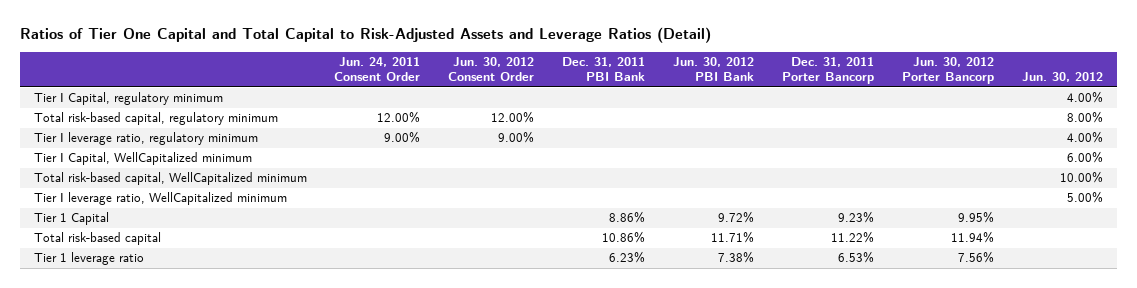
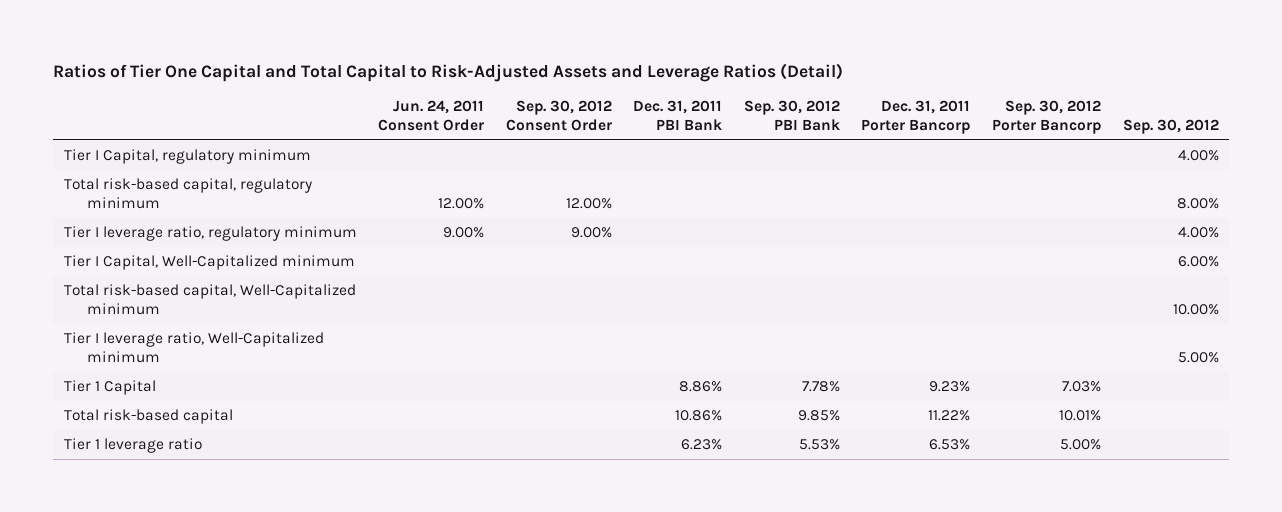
- | Jun. 24, 2011 Consent Order | Jun. 30, 2012 Consent Order | Dec. 31, 2011 PBI Bank | Jun. 30, 2012 PBI Bank | Dec. 31, 2011 Porter Bancorp | Jun. 30, 2012 Porter Bancorp | Jun. 30, 2012
+ | Jun. 24, 2011 Consent Order | Sep. 30, 2012 Consent Order | Dec. 31, 2011 PBI Bank | Sep. 30, 2012 PBI Bank | Dec. 31, 2011 Porter Bancorp | Sep. 30, 2012 Porter Bancorp | Sep. 30, 2012
- Tier I Capital, WellCapitalized minimum | | | | | | | 6.00%
- Total risk-based capital, WellCapitalized minimum | | | | | | | 10.00%
- Tier I leverage ratio, WellCapitalized minimum | | | | | | | 5.00%
+ Tier I Capital, Well-Capitalized minimum | | | | | | | 6.00%
+ Total risk-based capital, Well-Capitalized minimum | | | | | | | 10.00%
+ Tier I leverage ratio, Well-Capitalized minimum | | | | | | | 5.00%

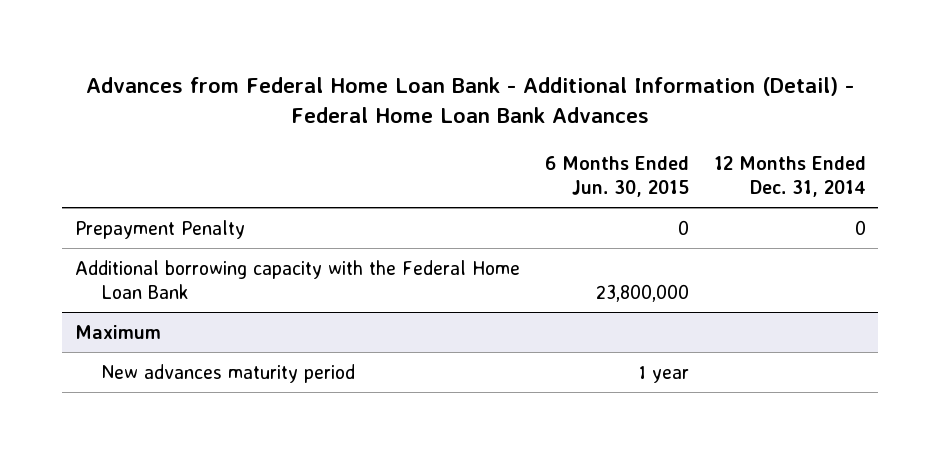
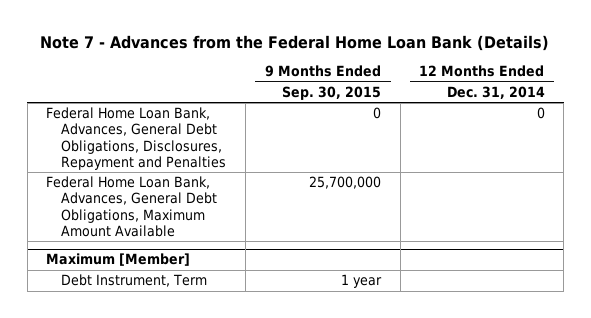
- Advances from Federal Home Loan Bank - Additional Information (Detail) - Federal Home Loan Bank Advances
+ Note 7 - Advances from the Federal Home Loan Bank (Details)
- | 6 Months Ended Jun. 30, 2015 | 12 Months Ended Dec. 31, 2014
+ | 9 Months Ended Sep. 30, 2015 | 12 Months Ended Dec. 31, 2014
- Prepayment Penalty | 0 | 0
- Additional borrowing capacity with the Federal Home Loan Bank | 23,800,000 |
- Maximum
- New advances maturity period | 1 year |
+ Federal Home Loan Bank, Advances, General Debt Obligations, Disclosures, Repayment and Penalties | 0 | 0
+ Federal Home Loan Bank, Advances, General Debt Obligations, Maximum Amount Available | 25,700,000 |
+ Maximum [Member]
+ Debt Instrument, Term | 1 year |

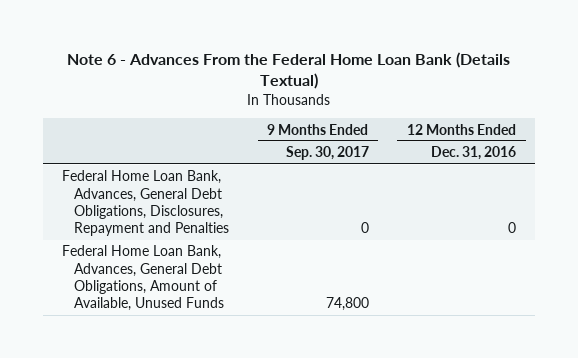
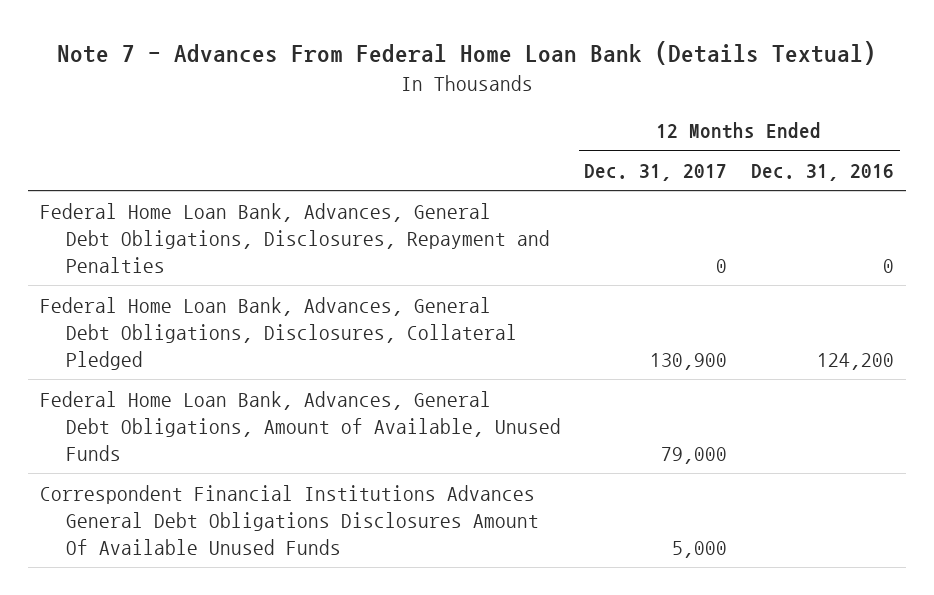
- Note 6 - Advances From the Federal Home Loan Bank (Details Textual)
+ Note 7 - Advances From Federal Home Loan Bank (Details Textual)
- | 9 Months Ended Sep. 30, 2017 | 12 Months Ended Dec. 31, 2016
+ | 12 Months Ended Dec. 31, 2017 | 12 Months Ended Dec. 31, 2016
+ Federal Home Loan Bank, Advances, General Debt Obligations, Disclosures, Collateral Pledged | 130,900 | 124,200
+ Correspondent Financial Institutions Advances General Debt Obligations Disclosures Amount Of Available Unused Funds | 5,000 |

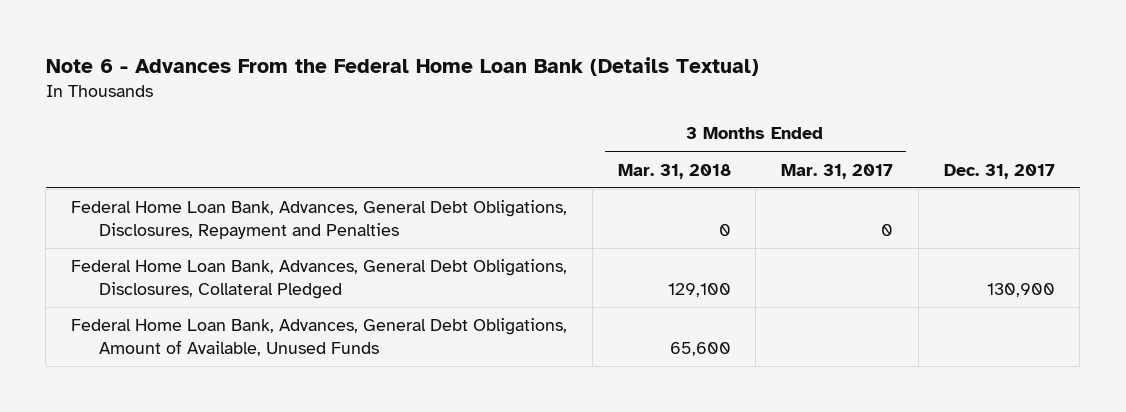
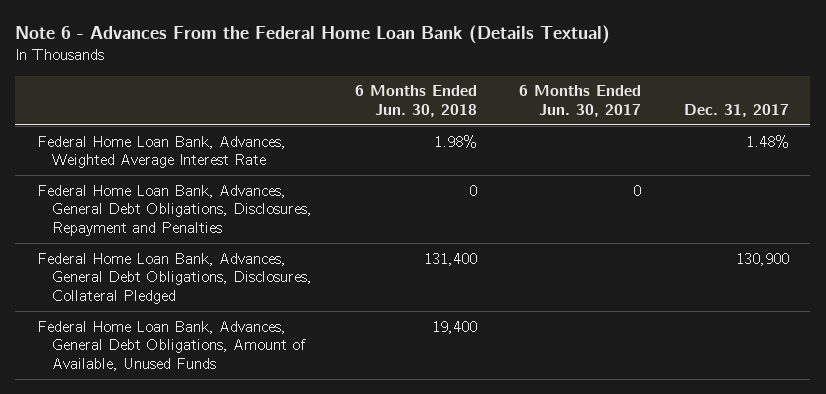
- | 3 Months Ended Mar. 31, 2018 | 3 Months Ended Mar. 31, 2017 | Dec. 31, 2017
+ | 6 Months Ended Jun. 30, 2018 | 6 Months Ended Jun. 30, 2017 | Dec. 31, 2017
+ Federal Home Loan Bank, Advances, Weighted Average Interest Rate | 1.98% | | 1.48%

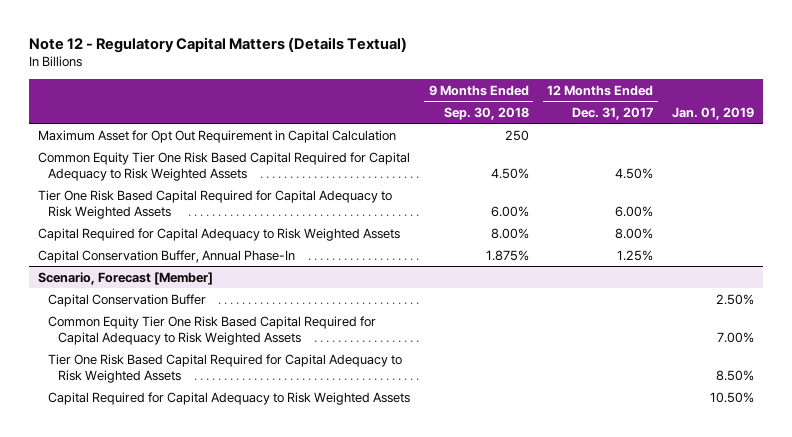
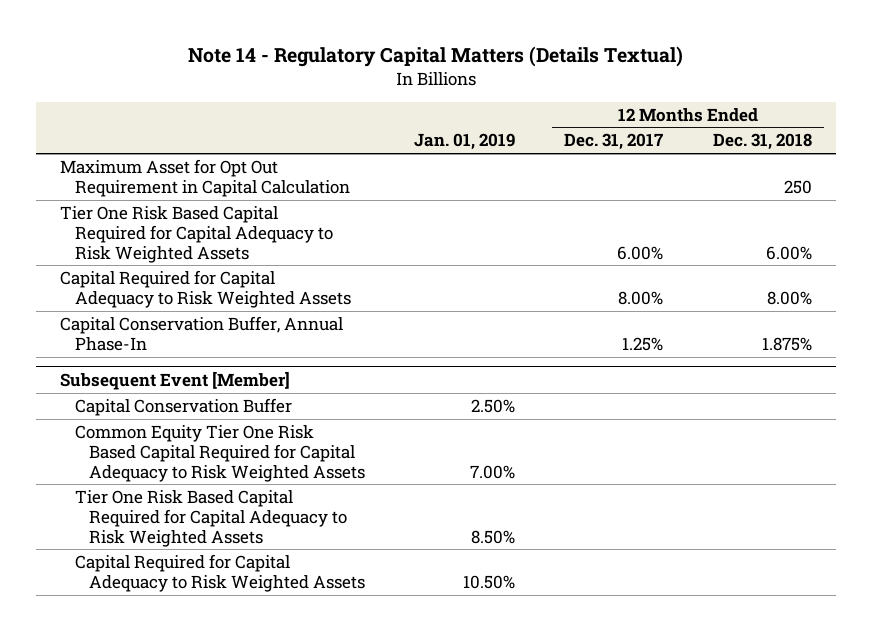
- Note 12 - Regulatory Capital Matters (Details Textual)
+ Note 14 - Regulatory Capital Matters (Details Textual)
- | 9 Months Ended Sep. 30, 2018 | 12 Months Ended Dec. 31, 2017 | Jan. 01, 2019
+ | Jan. 01, 2019 | 12 Months Ended Dec. 31, 2017 | 12 Months Ended Dec. 31, 2018
- Common Equity Tier One Risk Based Capital Required for Capital Adequacy to Risk Weighted Assets | 4.50% | 4.50% |
- Scenario, Forecast [Member]
+ Subsequent Event [Member]

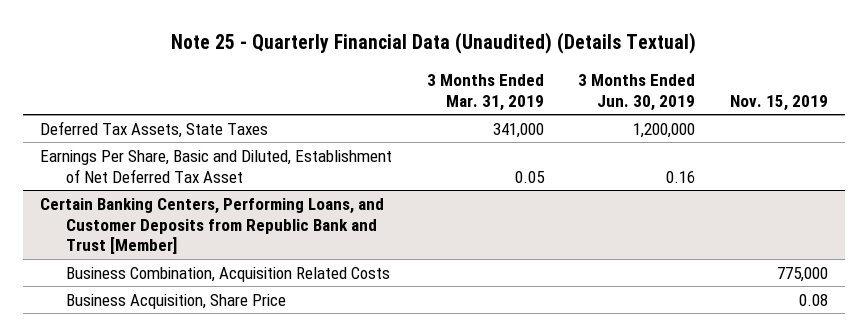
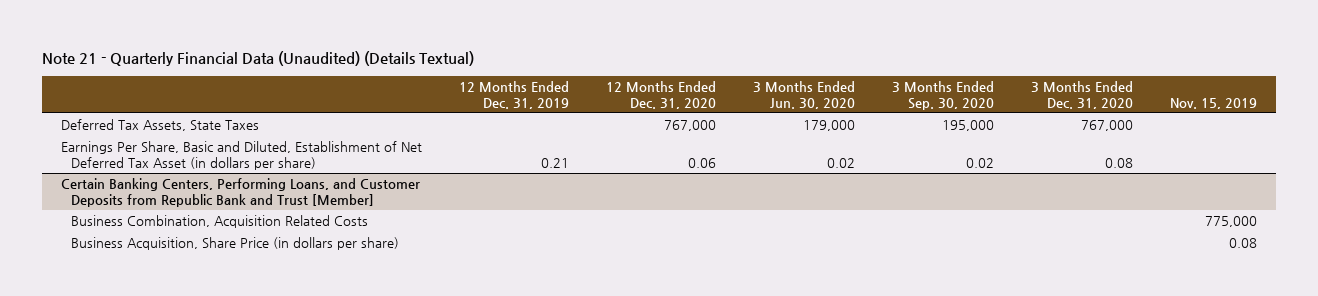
- Note 25 - Quarterly Financial Data (Unaudited) (Details Textual)
+ Note 21 - Quarterly Financial Data (Unaudited) (Details Textual)
- | 3 Months Ended Mar. 31, 2019 | 3 Months Ended Jun. 30, 2019 | Nov. 15, 2019
+ | 12 Months Ended Dec. 31, 2019 | 12 Months Ended Dec. 31, 2020 | 3 Months Ended Jun. 30, 2020 | 3 Months Ended Sep. 30, 2020 | 3 Months Ended Dec. 31, 2020 | Nov. 15, 2019
- Earnings Per Share, Basic and Diluted, Establishment of Net Deferred Tax Asset | 0.05 | 0.16 |
+ Earnings Per Share, Basic and Diluted, Establishment of Net Deferred Tax Asset (in dollars per share) | 0.21 | 0.06 | 0.02 | 0.02 | 0.08 |
@ Certain Banking Centers, Performing Loans, and Customer Deposits from Republic Bank and Trust [Member]
- Business Acquisition, Share Price | | | 0.08
+ Business Acquisition, Share Price (in dollars per share) | | | | | | 0.08

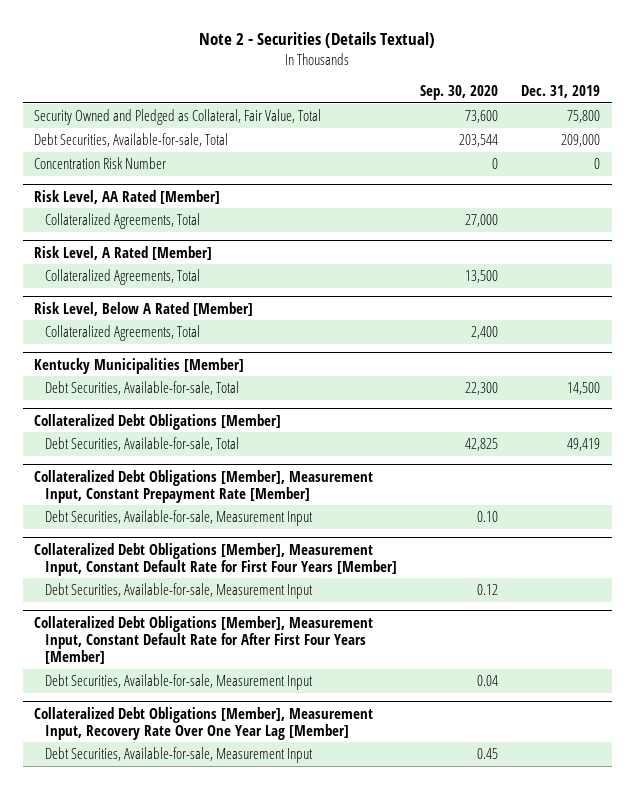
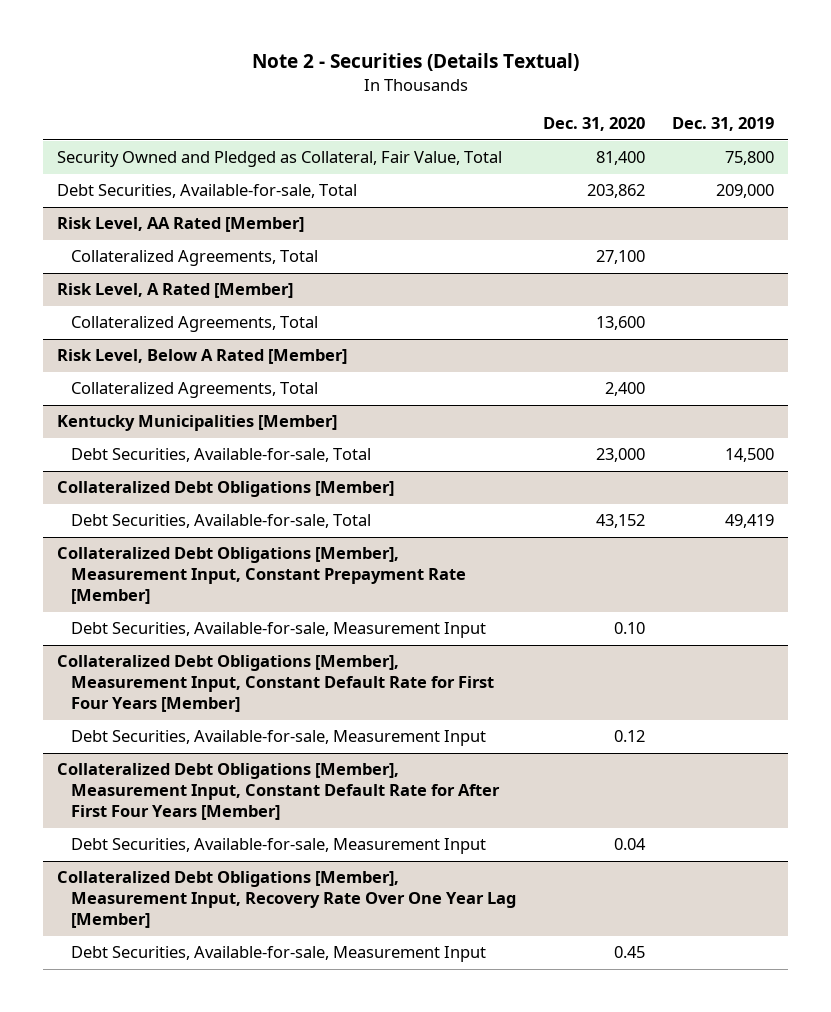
- | Sep. 30, 2020 | Dec. 31, 2019
+ | Dec. 31, 2020 | Dec. 31, 2019
- Concentration Risk Number | 0 | 0

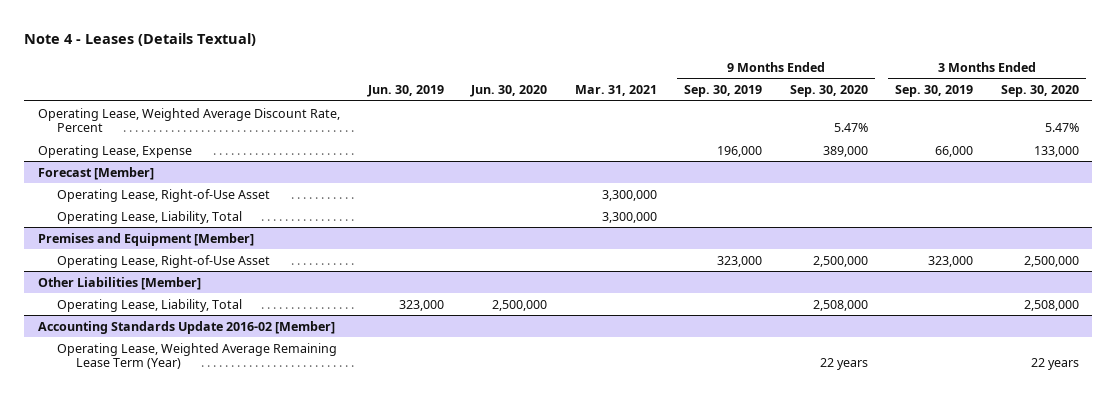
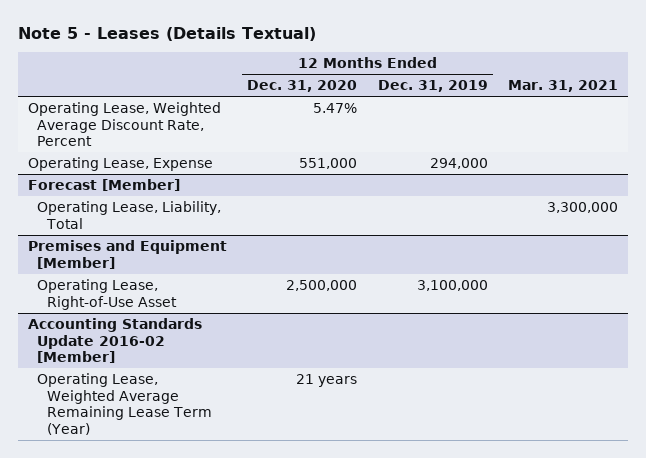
- Note 4 - Leases (Details Textual)
+ Note 5 - Leases (Details Textual)
- | Jun. 30, 2019 | Jun. 30, 2020 | Mar. 31, 2021 | 9 Months Ended Sep. 30, 2019 | 9 Months Ended Sep. 30, 2020 | 3 Months Ended Sep. 30, 2019 | 3 Months Ended Sep. 30, 2020
+ | 12 Months Ended Dec. 31, 2020 | 12 Months Ended Dec. 31, 2019 | Mar. 31, 2021
@ Forecast [Member]
- Operating Lease, Right-of-Use Asset | | | 3,300,000 | | | |
- Other Liabilities [Member]
- Operating Lease, Liability, Total | 323,000 | 2,500,000 | | | 2,508,000 | | 2,508,000

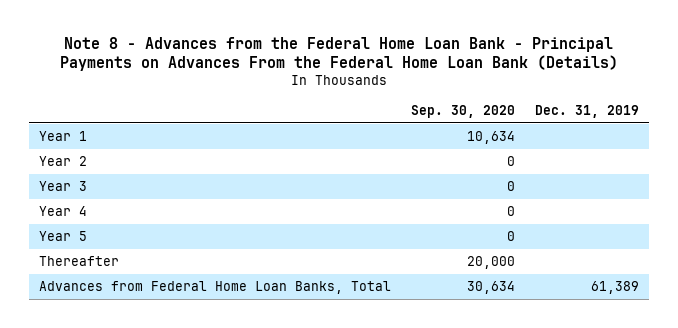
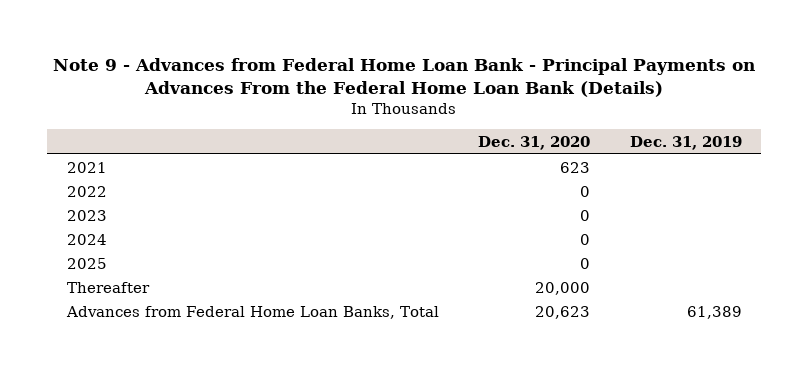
- Note 8 - Advances from the Federal Home Loan Bank - Principal Payments on Advances From the Federal Home Loan Bank (Details)
+ Note 9 - Advances from Federal Home Loan Bank - Principal Payments on Advances From the Federal Home Loan Bank (Details)
- | Sep. 30, 2020 | Dec. 31, 2019
+ | Dec. 31, 2020 | Dec. 31, 2019
- Year 1 | 10,634 |
- Year 2 | 0 |
- Year 3 | 0 |
- Year 4 | 0 |
- Year 5 | 0 |
+ 2021 | 623 |
+ 2022 | 0 |
+ 2023 | 0 |
+ 2024 | 0 |
+ 2025 | 0 |

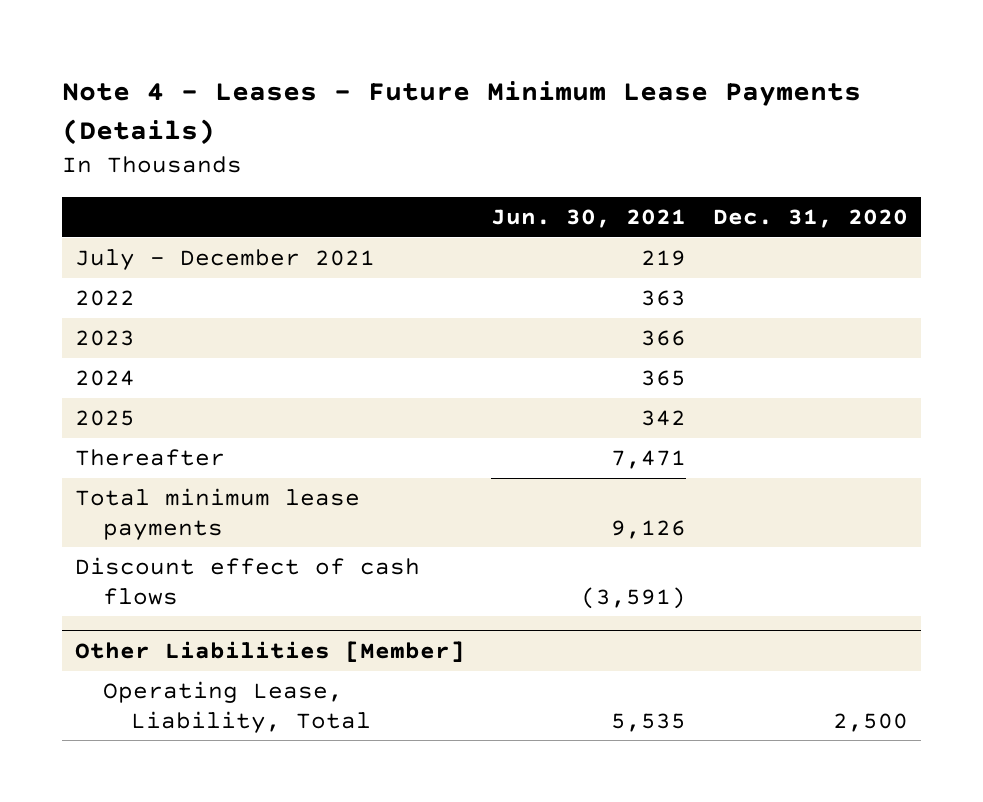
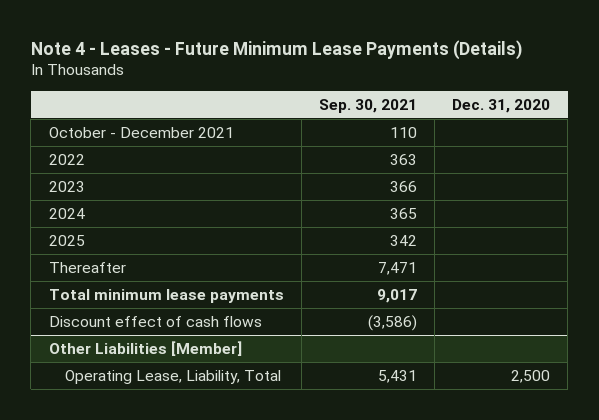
- | Jun. 30, 2021 | Dec. 31, 2020
+ | Sep. 30, 2021 | Dec. 31, 2020
- July - December 2021 | 219 |
+ October - December 2021 | 110 |

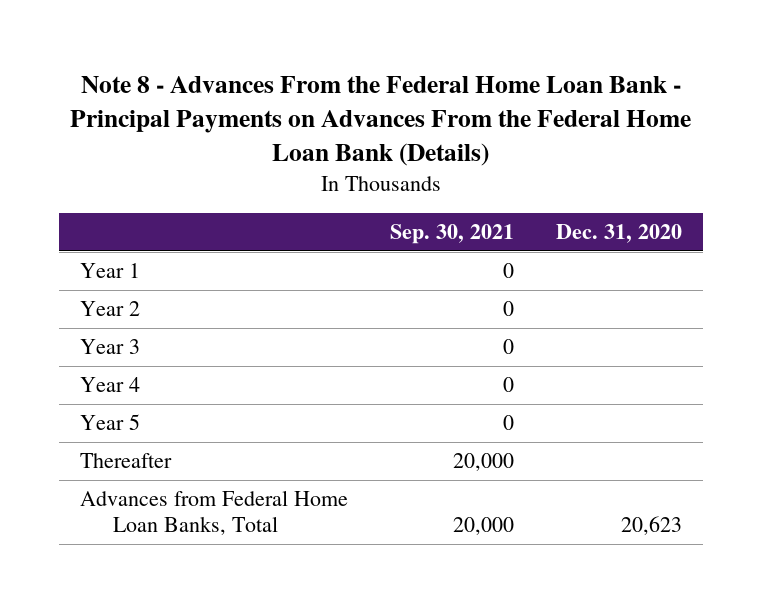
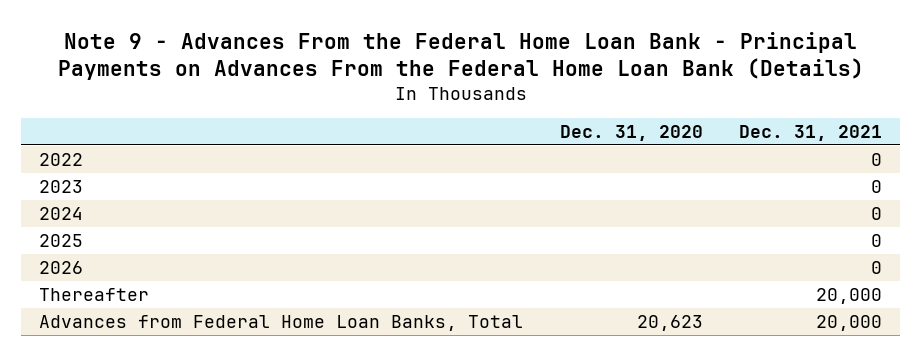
- Note 8 - Advances From the Federal Home Loan Bank - Principal Payments on Advances From the Federal Home Loan Bank (Details)
+ Note 9 - Advances From the Federal Home Loan Bank - Principal Payments on Advances From the Federal Home Loan Bank (Details)
- | Sep. 30, 2021 | Dec. 31, 2020
+ | Dec. 31, 2020 | Dec. 31, 2021
- Year 1 | 0 |
- Year 2 | 0 |
- Year 3 | 0 |
- Year 4 | 0 |
- Year 5 | 0 |
+ 2022 | | 0
+ 2023 | | 0
+ 2024 | | 0
+ 2025 | | 0
+ 2026 | | 0

